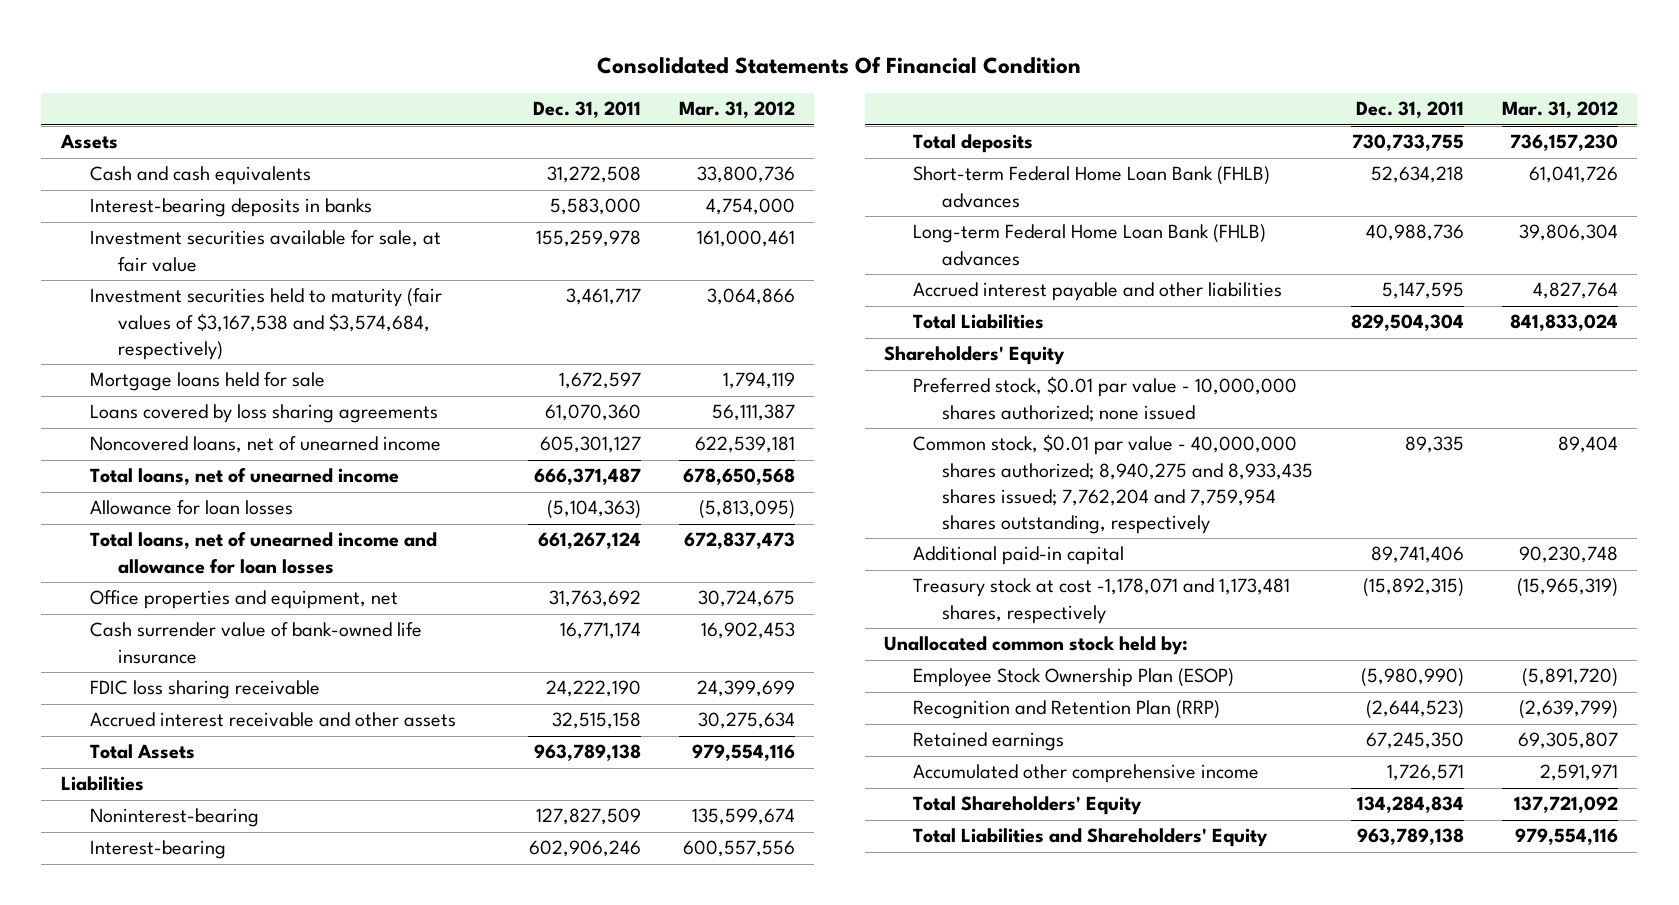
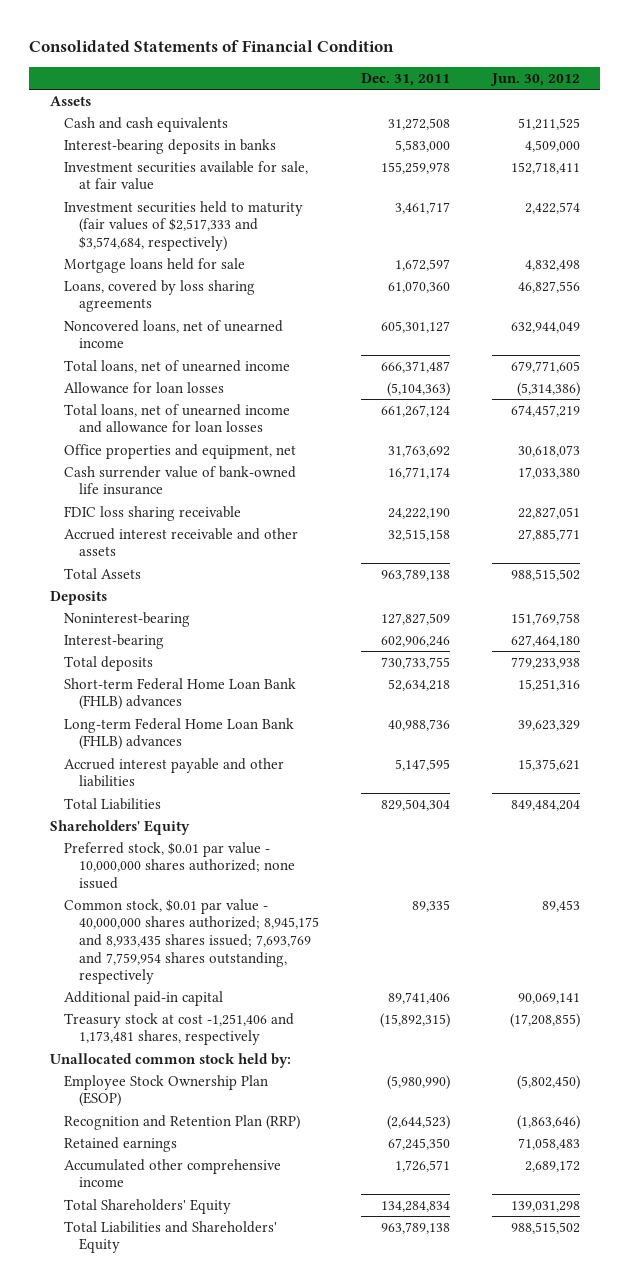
- Consolidated Statements Of Financial Condition
+ Consolidated Statements of Financial Condition
- | Dec. 31, 2011 | Mar. 31, 2012
+ | Dec. 31, 2011 | Jun. 30, 2012
- Investment securities held to maturity (fair values of $3,167,538 and $3,574,684, respectively) | 3,461,717 | 3,064,866
+ Investment securities held to maturity (fair values of $2,517,333 and $3,574,684, respectively) | 3,461,717 | 2,422,574
- Loans covered by loss sharing agreements | 61,070,360 | 56,111,387
+ Loans, covered by loss sharing agreements | 61,070,360 | 46,827,556
- Liabilities
+ Deposits
- Common stock, $0.01 par value - 40,000,000 shares authorized; 8,940,275 and 8,933,435 shares issued; 7,762,204 and 7,759,954 shares outstanding, respectively | 89,335 | 89,404
+ Common stock, $0.01 par value - 40,000,000 shares authorized; 8,945,175 and 8,933,435 shares issued; 7,693,769 and 7,759,954 shares outstanding, respectively | 89,335 | 89,453
- Treasury stock at cost -1,178,071 and 1,173,481 shares, respectively | (15,892,315) | (15,965,319)
+ Treasury stock at cost -1,251,406 and 1,173,481 shares, respectively | (15,892,315) | (17,208,855)

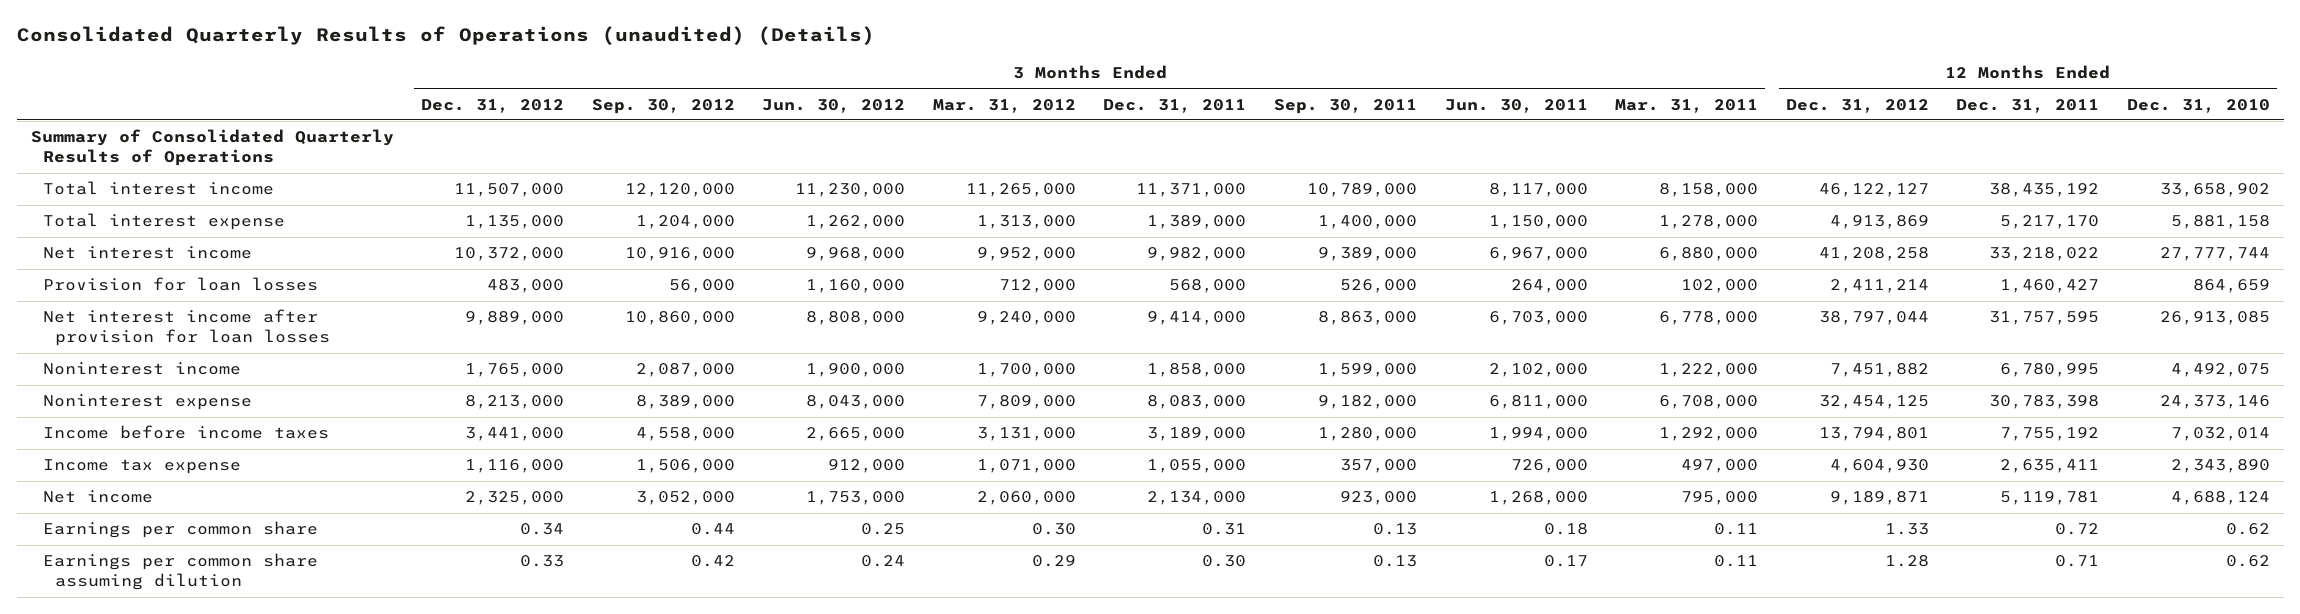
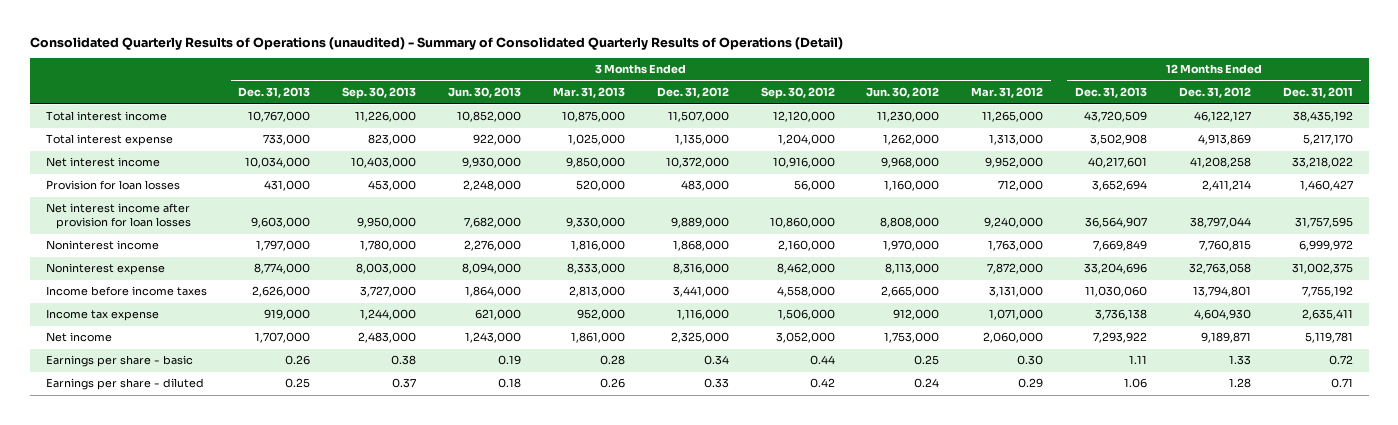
- Consolidated Quarterly Results of Operations (unaudited) (Details)
+ Consolidated Quarterly Results of Operations (unaudited) - Summary of Consolidated Quarterly Results of Operations (Detail)
- | 3 Months Ended Dec. 31, 2012 | 3 Months Ended Sep. 30, 2012 | 3 Months Ended Jun. 30, 2012 | 3 Months Ended Mar. 31, 2012 | 3 Months Ended Dec. 31, 2011 | 3 Months Ended Sep. 30, 2011 | 3 Months Ended Jun. 30, 2011 | 3 Months Ended Mar. 31, 2011 | 12 Months Ended Dec. 31, 2012 | 12 Months Ended Dec. 31, 2011 | 12 Months Ended Dec. 31, 2010
+ | 3 Months Ended Dec. 31, 2013 | 3 Months Ended Sep. 30, 2013 | 3 Months Ended Jun. 30, 2013 | 3 Months Ended Mar. 31, 2013 | 3 Months Ended Dec. 31, 2012 | 3 Months Ended Sep. 30, 2012 | 3 Months Ended Jun. 30, 2012 | 3 Months Ended Mar. 31, 2012 | 12 Months Ended Dec. 31, 2013 | 12 Months Ended Dec. 31, 2012 | 12 Months Ended Dec. 31, 2011
- Summary of Consolidated Quarterly Results of Operations
- Noninterest income | 1,765,000 | 2,087,000 | 1,900,000 | 1,700,000 | 1,858,000 | 1,599,000 | 2,102,000 | 1,222,000 | 7,451,882 | 6,780,995 | 4,492,075
- Noninterest expense | 8,213,000 | 8,389,000 | 8,043,000 | 7,809,000 | 8,083,000 | 9,182,000 | 6,811,000 | 6,708,000 | 32,454,125 | 30,783,398 | 24,373,146
+ Noninterest income | 1,797,000 | 1,780,000 | 2,276,000 | 1,816,000 | 1,868,000 | 2,160,000 | 1,970,000 | 1,763,000 | 7,669,849 | 7,760,815 | 6,999,972
+ Noninterest expense | 8,774,000 | 8,003,000 | 8,094,000 | 8,333,000 | 8,316,000 | 8,462,000 | 8,113,000 | 7,872,000 | 33,204,696 | 32,763,058 | 31,002,375
- Earnings per common share | 0.34 | 0.44 | 0.25 | 0.30 | 0.31 | 0.13 | 0.18 | 0.11 | 1.33 | 0.72 | 0.62
- Earnings per common share assuming dilution | 0.33 | 0.42 | 0.24 | 0.29 | 0.30 | 0.13 | 0.17 | 0.11 | 1.28 | 0.71 | 0.62
+ Earnings per share - basic | 0.26 | 0.38 | 0.19 | 0.28 | 0.34 | 0.44 | 0.25 | 0.30 | 1.11 | 1.33 | 0.72
+ Earnings per share - diluted | 0.25 | 0.37 | 0.18 | 0.26 | 0.33 | 0.42 | 0.24 | 0.29 | 1.06 | 1.28 | 0.71

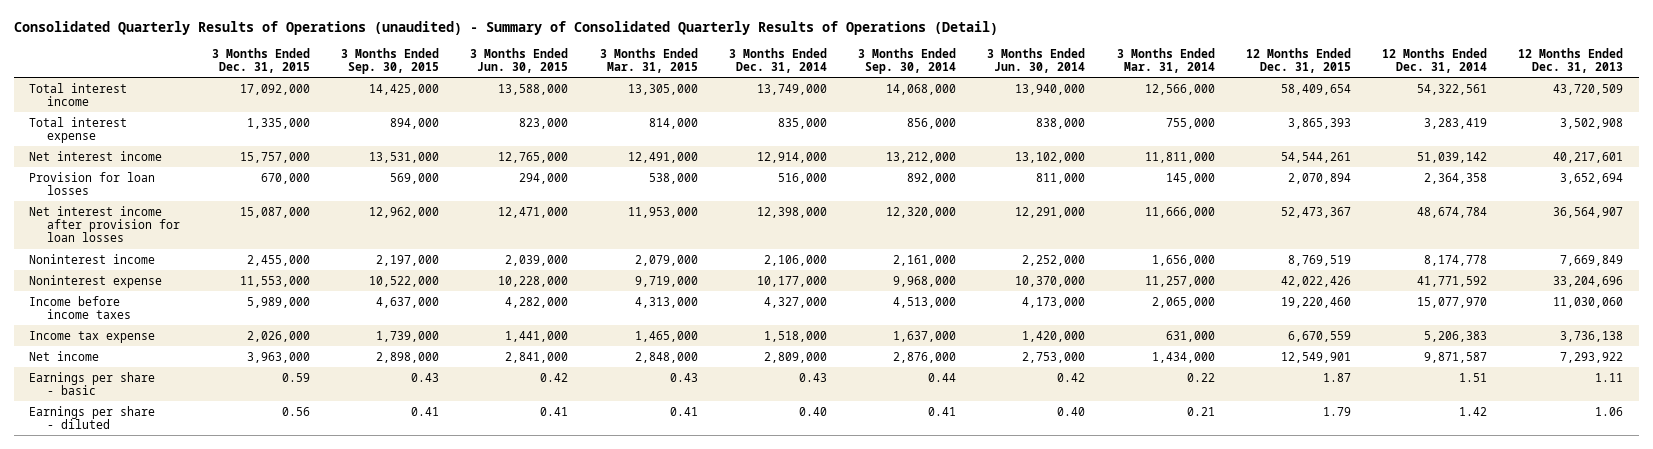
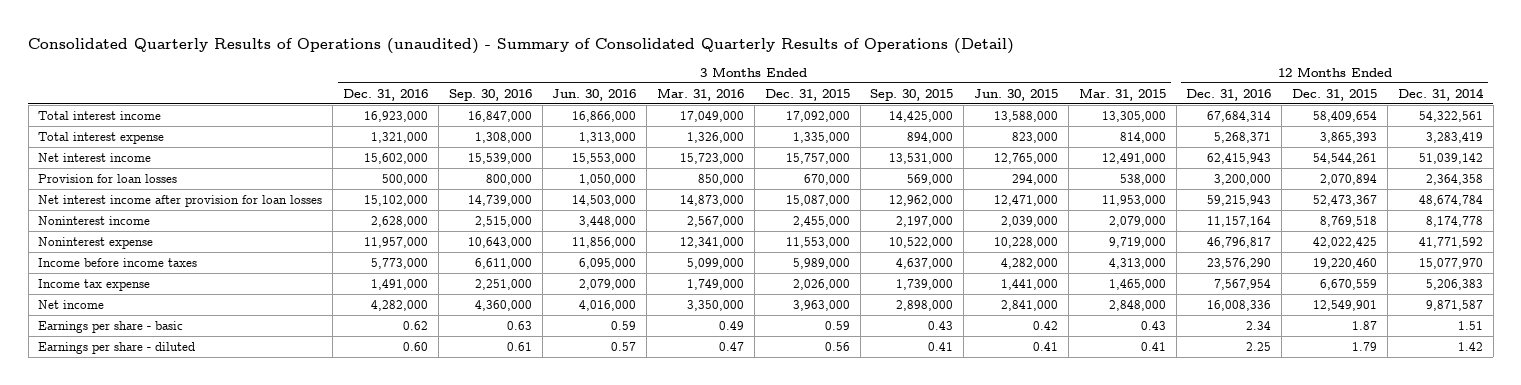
- | 3 Months Ended Dec. 31, 2015 | 3 Months Ended Sep. 30, 2015 | 3 Months Ended Jun. 30, 2015 | 3 Months Ended Mar. 31, 2015 | 3 Months Ended Dec. 31, 2014 | 3 Months Ended Sep. 30, 2014 | 3 Months Ended Jun. 30, 2014 | 3 Months Ended Mar. 31, 2014 | 12 Months Ended Dec. 31, 2015 | 12 Months Ended Dec. 31, 2014 | 12 Months Ended Dec. 31, 2013
+ | 3 Months Ended Dec. 31, 2016 | 3 Months Ended Sep. 30, 2016 | 3 Months Ended Jun. 30, 2016 | 3 Months Ended Mar. 31, 2016 | 3 Months Ended Dec. 31, 2015 | 3 Months Ended Sep. 30, 2015 | 3 Months Ended Jun. 30, 2015 | 3 Months Ended Mar. 31, 2015 | 12 Months Ended Dec. 31, 2016 | 12 Months Ended Dec. 31, 2015 | 12 Months Ended Dec. 31, 2014
- Noninterest income | 2,455,000 | 2,197,000 | 2,039,000 | 2,079,000 | 2,106,000 | 2,161,000 | 2,252,000 | 1,656,000 | 8,769,519 | 8,174,778 | 7,669,849
- Noninterest expense | 11,553,000 | 10,522,000 | 10,228,000 | 9,719,000 | 10,177,000 | 9,968,000 | 10,370,000 | 11,257,000 | 42,022,426 | 41,771,592 | 33,204,696
+ Noninterest income | 2,628,000 | 2,515,000 | 3,448,000 | 2,567,000 | 2,455,000 | 2,197,000 | 2,039,000 | 2,079,000 | 11,157,164 | 8,769,518 | 8,174,778
+ Noninterest expense | 11,957,000 | 10,643,000 | 11,856,000 | 12,341,000 | 11,553,000 | 10,522,000 | 10,228,000 | 9,719,000 | 46,796,817 | 42,022,425 | 41,771,592

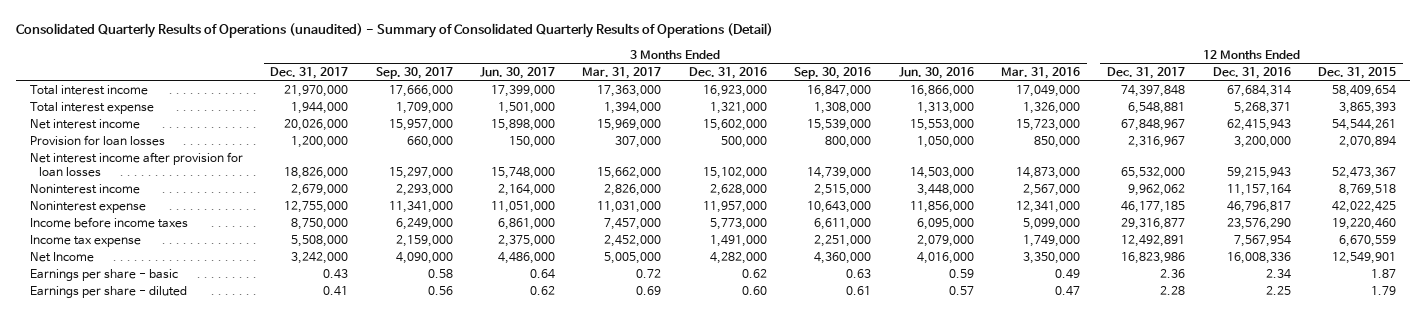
- | 3 Months Ended Dec. 31, 2016 | 3 Months Ended Sep. 30, 2016 | 3 Months Ended Jun. 30, 2016 | 3 Months Ended Mar. 31, 2016 | 3 Months Ended Dec. 31, 2015 | 3 Months Ended Sep. 30, 2015 | 3 Months Ended Jun. 30, 2015 | 3 Months Ended Mar. 31, 2015 | 12 Months Ended Dec. 31, 2016 | 12 Months Ended Dec. 31, 2015 | 12 Months Ended Dec. 31, 2014
+ | 3 Months Ended Dec. 31, 2017 | 3 Months Ended Sep. 30, 2017 | 3 Months Ended Jun. 30, 2017 | 3 Months Ended Mar. 31, 2017 | 3 Months Ended Dec. 31, 2016 | 3 Months Ended Sep. 30, 2016 | 3 Months Ended Jun. 30, 2016 | 3 Months Ended Mar. 31, 2016 | 12 Months Ended Dec. 31, 2017 | 12 Months Ended Dec. 31, 2016 | 12 Months Ended Dec. 31, 2015
- Net income | 4,282,000 | 4,360,000 | 4,016,000 | 3,350,000 | 3,963,000 | 2,898,000 | 2,841,000 | 2,848,000 | 16,008,336 | 12,549,901 | 9,871,587
+ Net Income | 3,242,000 | 4,090,000 | 4,486,000 | 5,005,000 | 4,282,000 | 4,360,000 | 4,016,000 | 3,350,000 | 16,823,986 | 16,008,336 | 12,549,901

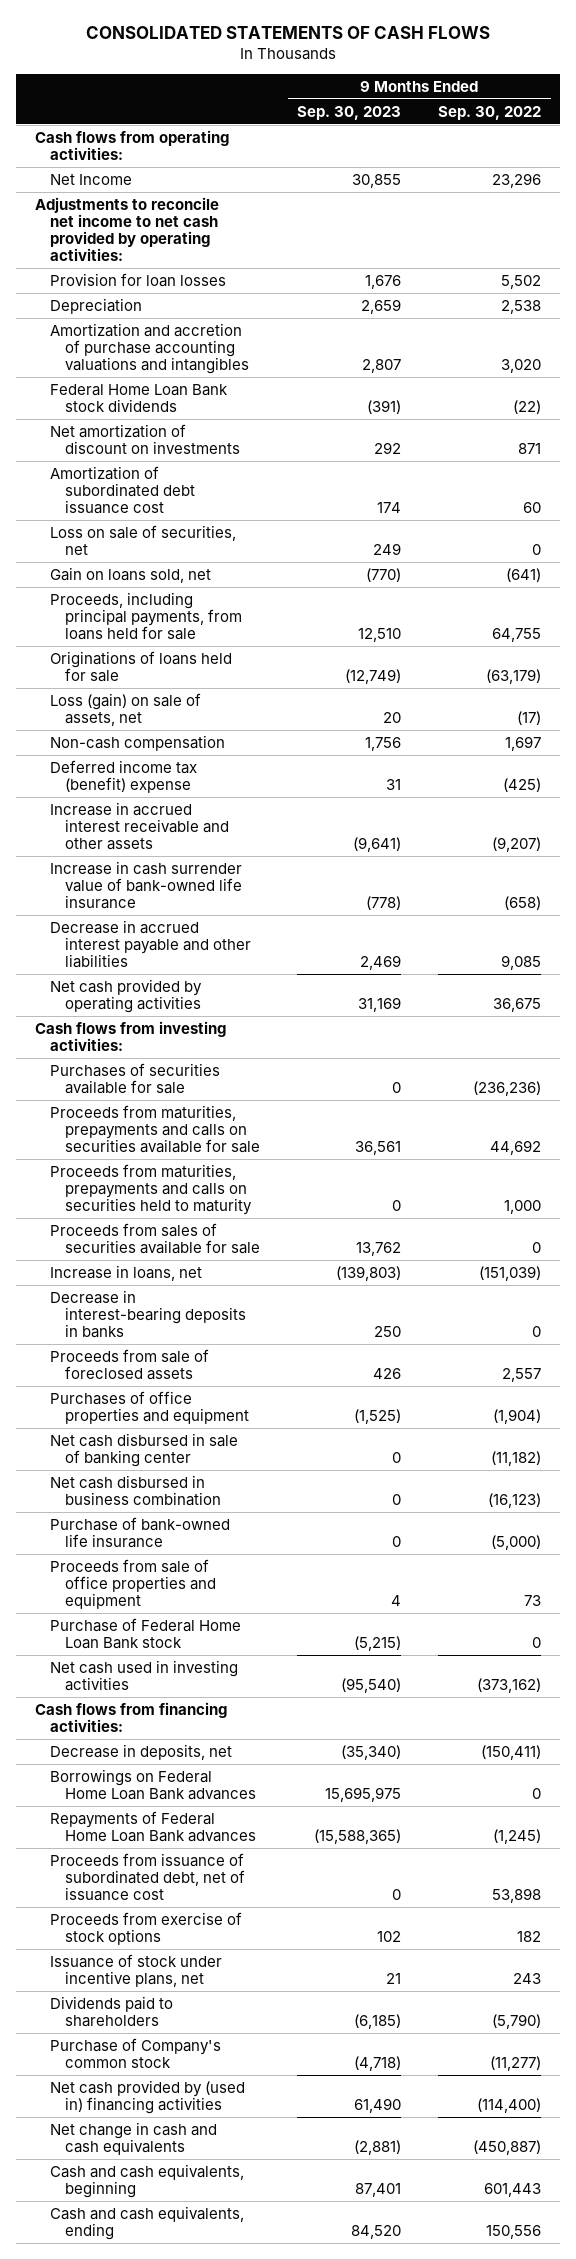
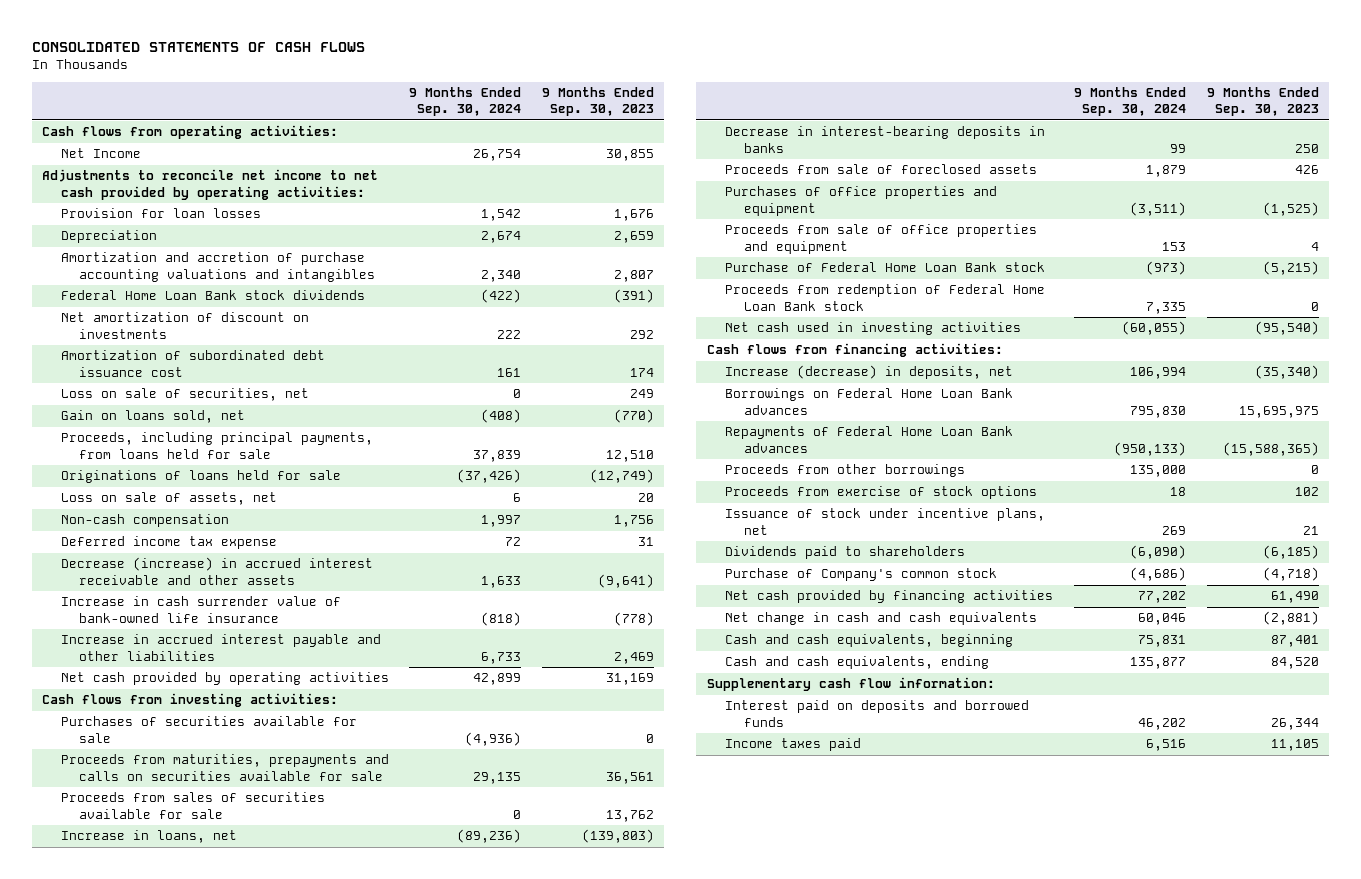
- | 9 Months Ended Sep. 30, 2023 | 9 Months Ended Sep. 30, 2022
+ | 9 Months Ended Sep. 30, 2024 | 9 Months Ended Sep. 30, 2023
- Loss (gain) on sale of assets, net | 20 | (17)
+ Loss on sale of assets, net | 6 | 20
- Deferred income tax (benefit) expense | 31 | (425)
- Increase in accrued interest receivable and other assets | (9,641) | (9,207)
+ Deferred income tax expense | 72 | 31
+ Decrease (increase) in accrued interest receivable and other assets | 1,633 | (9,641)
- Decrease in accrued interest payable and other liabilities | 2,469 | 9,085
+ Increase in accrued interest payable and other liabilities | 6,733 | 2,469
- Proceeds from maturities, prepayments and calls on securities held to maturity | 0 | 1,000
- Net cash disbursed in sale of banking center | 0 | (11,182)
- Net cash disbursed in business combination | 0 | (16,123)
- Purchase of bank-owned life insurance | 0 | (5,000)
+ Proceeds from redemption of Federal Home Loan Bank stock | 7,335 | 0
- Decrease in deposits, net | (35,340) | (150,411)
+ Increase (decrease) in deposits, net | 106,994 | (35,340)
- Proceeds from issuance of subordinated debt, net of issuance cost | 0 | 53,898
+ Proceeds from other borrowings | 135,000 | 0
- Net cash provided by (used in) financing activities | 61,490 | (114,400)
+ Net cash provided by financing activities | 77,202 | 61,490
+ Supplementary cash flow information:
+ Interest paid on deposits and borrowed funds | 46,202 | 26,344
+ Income taxes paid | 6,516 | 11,105

